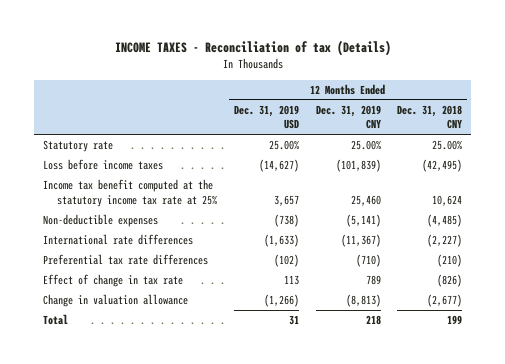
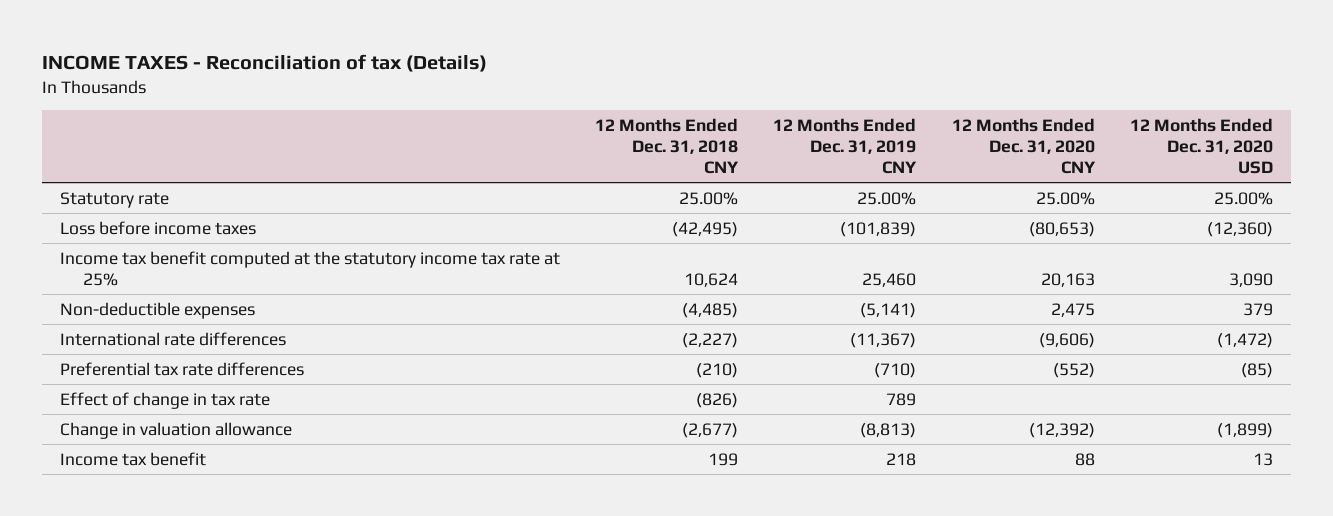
- | 12 Months Ended Dec. 31, 2019 USD | 12 Months Ended Dec. 31, 2019 CNY | 12 Months Ended Dec. 31, 2018 CNY
+ | 12 Months Ended Dec. 31, 2018 CNY | 12 Months Ended Dec. 31, 2019 CNY | 12 Months Ended Dec. 31, 2020 CNY | 12 Months Ended Dec. 31, 2020 USD
- Total | 31 | 218 | 199
+ Income tax benefit | 199 | 218 | 88 | 13

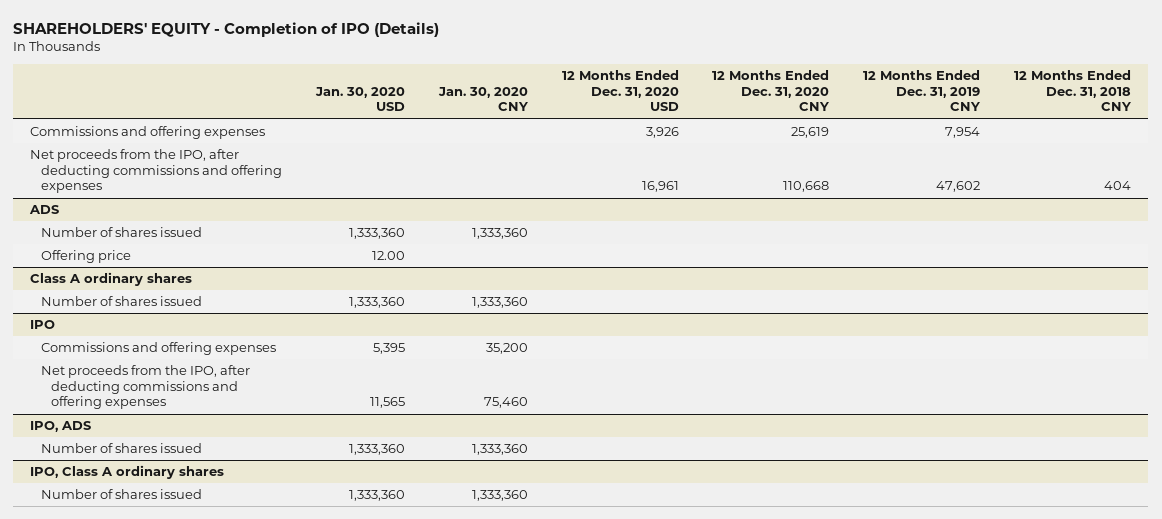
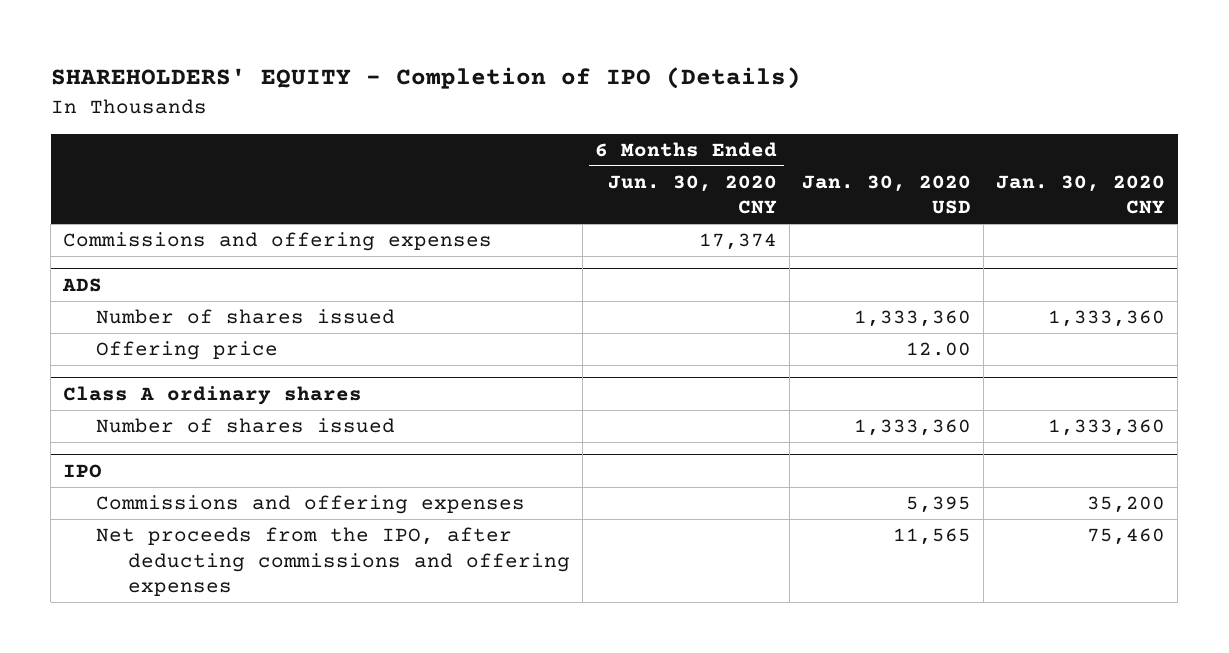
- | Jan. 30, 2020 USD | Jan. 30, 2020 CNY | 12 Months Ended Dec. 31, 2020 USD | 12 Months Ended Dec. 31, 2020 CNY | 12 Months Ended Dec. 31, 2019 CNY | 12 Months Ended Dec. 31, 2018 CNY
+ | 6 Months Ended Jun. 30, 2020 CNY | Jan. 30, 2020 USD | Jan. 30, 2020 CNY
- Net proceeds from the IPO, after deducting commissions and offering expenses | | | 16,961 | 110,668 | 47,602 | 404
- IPO, ADS
- Number of shares issued | 1,333,360 | 1,333,360 | | | |
- IPO, Class A ordinary shares
- Number of shares issued | 1,333,360 | 1,333,360 | | | |

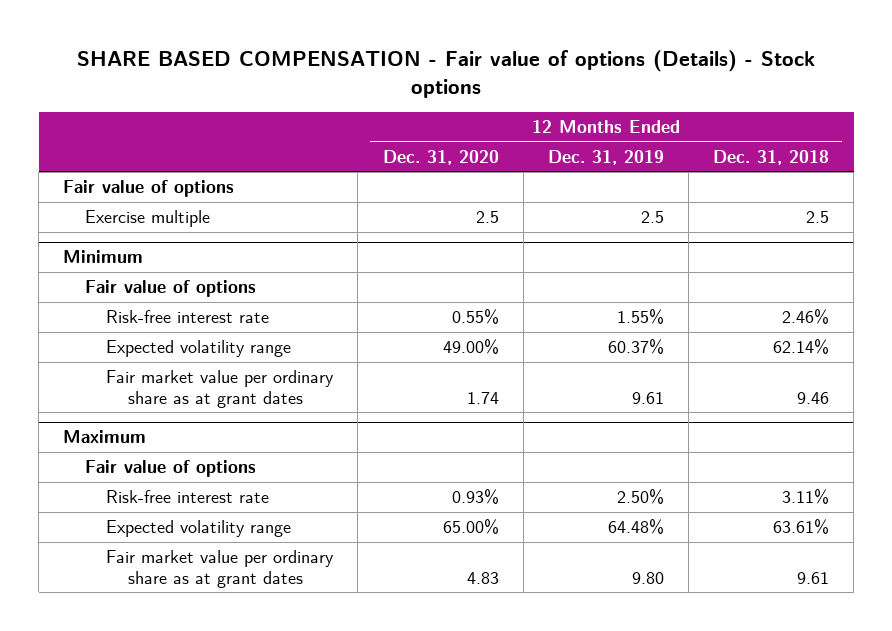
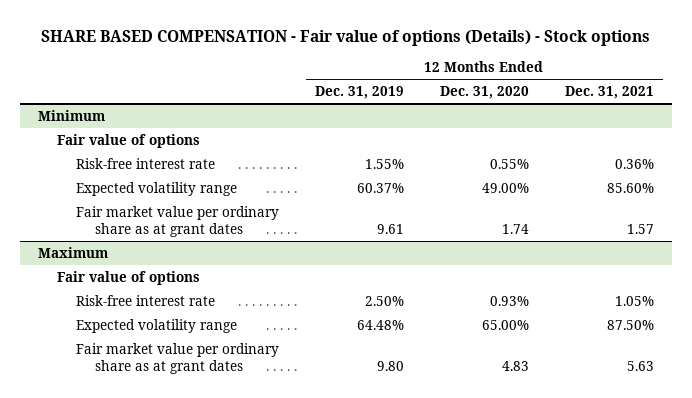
- | 12 Months Ended Dec. 31, 2020 | 12 Months Ended Dec. 31, 2019 | 12 Months Ended Dec. 31, 2018
+ | 12 Months Ended Dec. 31, 2019 | 12 Months Ended Dec. 31, 2020 | 12 Months Ended Dec. 31, 2021
- Fair value of options
- Exercise multiple | 2.5 | 2.5 | 2.5

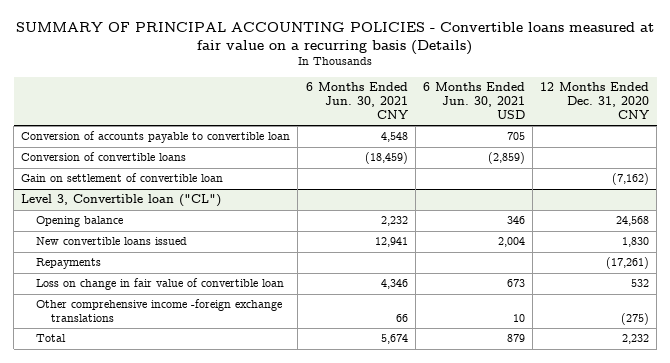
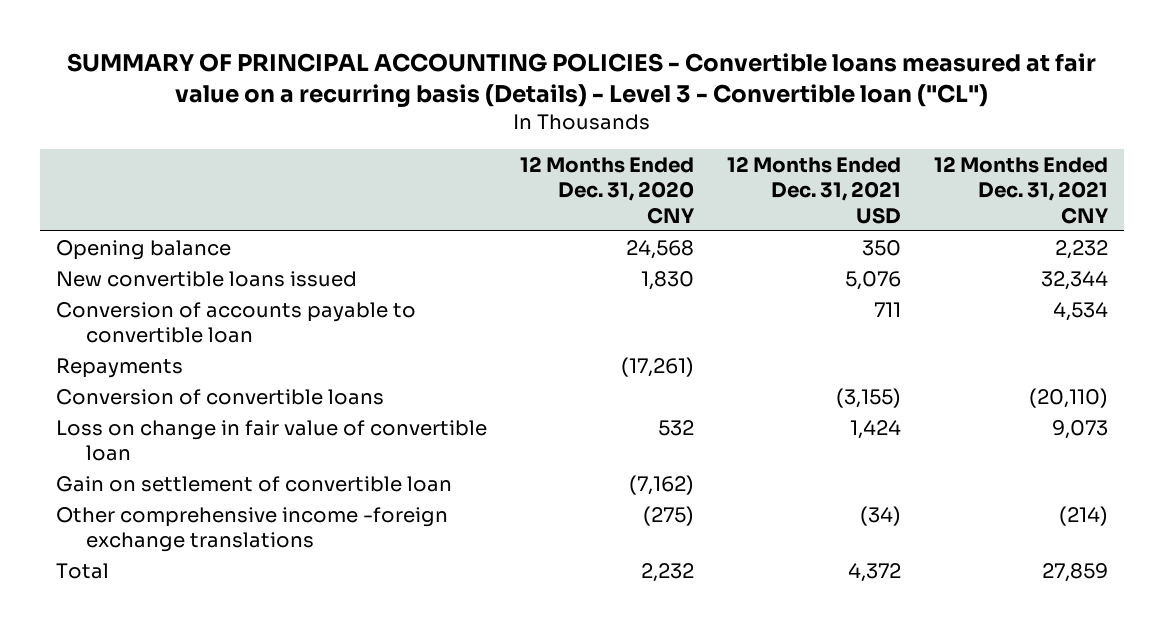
- SUMMARY OF PRINCIPAL ACCOUNTING POLICIES - Convertible loans measured at fair value on a recurring basis (Details)
+ SUMMARY OF PRINCIPAL ACCOUNTING POLICIES - Convertible loans measured at fair value on a recurring basis (Details) - Level 3 - Convertible loan ("CL")
- | 6 Months Ended Jun. 30, 2021 CNY | 6 Months Ended Jun. 30, 2021 USD | 12 Months Ended Dec. 31, 2020 CNY
+ | 12 Months Ended Dec. 31, 2020 CNY | 12 Months Ended Dec. 31, 2021 USD | 12 Months Ended Dec. 31, 2021 CNY
- Level 3, Convertible loan ("CL")
moved down: Conversion of accounts payable to convertible loan | | 711 | 4,534
moved down: Conversion of convertible loans | | (3,155) | (20,110)
moved down: Gain on settlement of convertible loan | (7,162) | |

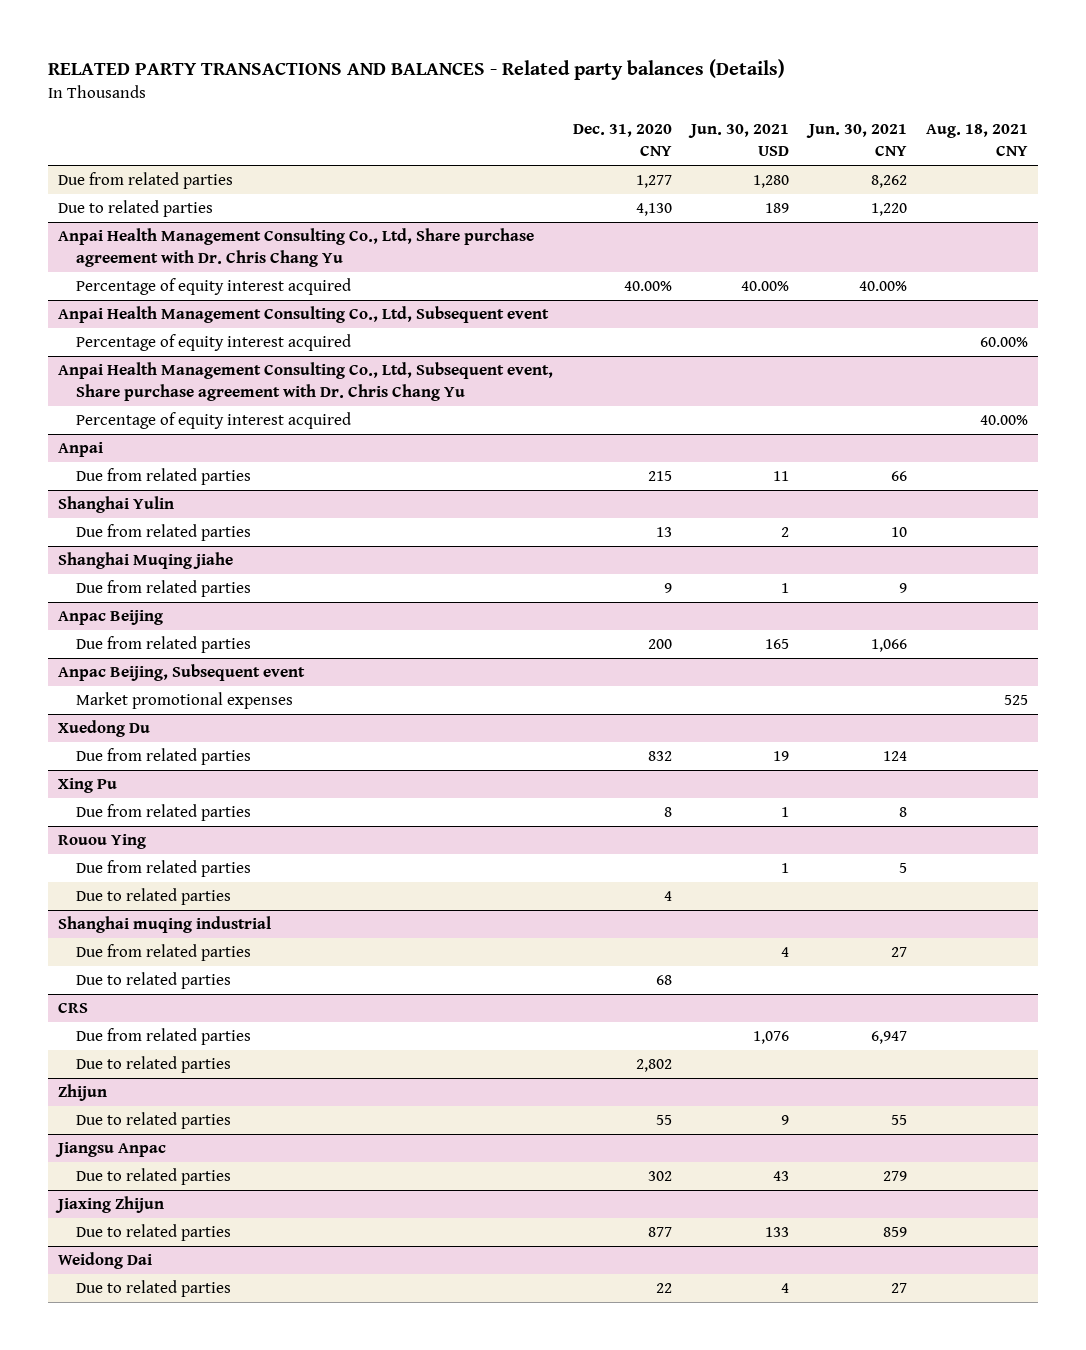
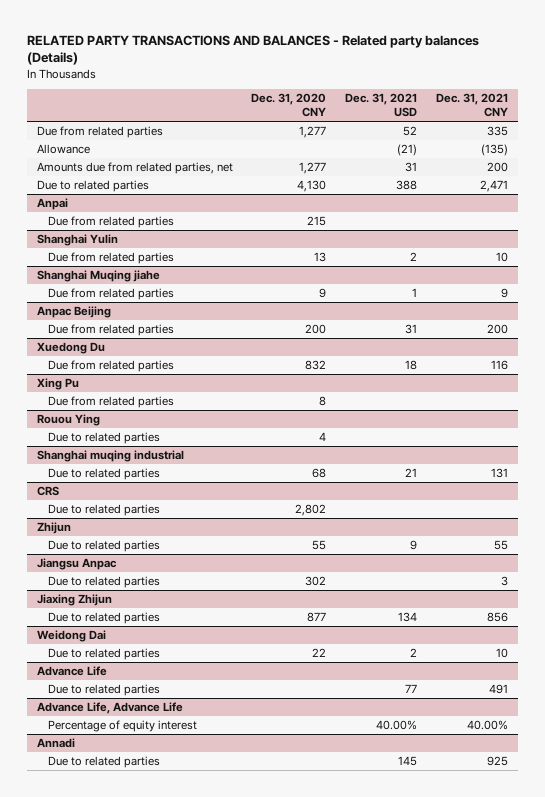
- | Dec. 31, 2020 CNY | Jun. 30, 2021 USD | Jun. 30, 2021 CNY | Aug. 18, 2021 CNY
+ | Dec. 31, 2020 CNY | Dec. 31, 2021 USD | Dec. 31, 2021 CNY
+ Allowance | | (21) | (135)
+ Amounts due from related parties, net | 1,277 | 31 | 200
- Anpai Health Management Consulting Co., Ltd, Share purchase agreement with Dr. Chris Chang Yu
- Percentage of equity interest acquired | 40.00% | 40.00% | 40.00% |
- Anpai Health Management Consulting Co., Ltd, Subsequent event
- Percentage of equity interest acquired | | | | 60.00%
- Anpai Health Management Consulting Co., Ltd, Subsequent event, Share purchase agreement with Dr. Chris Chang Yu
- Percentage of equity interest acquired | | | | 40.00%
- Anpac Beijing, Subsequent event
- Market promotional expenses | | | | 525
@ Rouou Ying
- Due from related parties | | 1 | 5 |
@ Shanghai muqing industrial
- Due from related parties | | 4 | 27 |
@ CRS
- Due from related parties | | 1,076 | 6,947 |
+ Advance Life
+ Due to related parties | | 77 | 491
+ Advance Life, Advance Life
+ Percentage of equity interest | | 40.00% | 40.00%
+ Annadi
+ Due to related parties | | 145 | 925

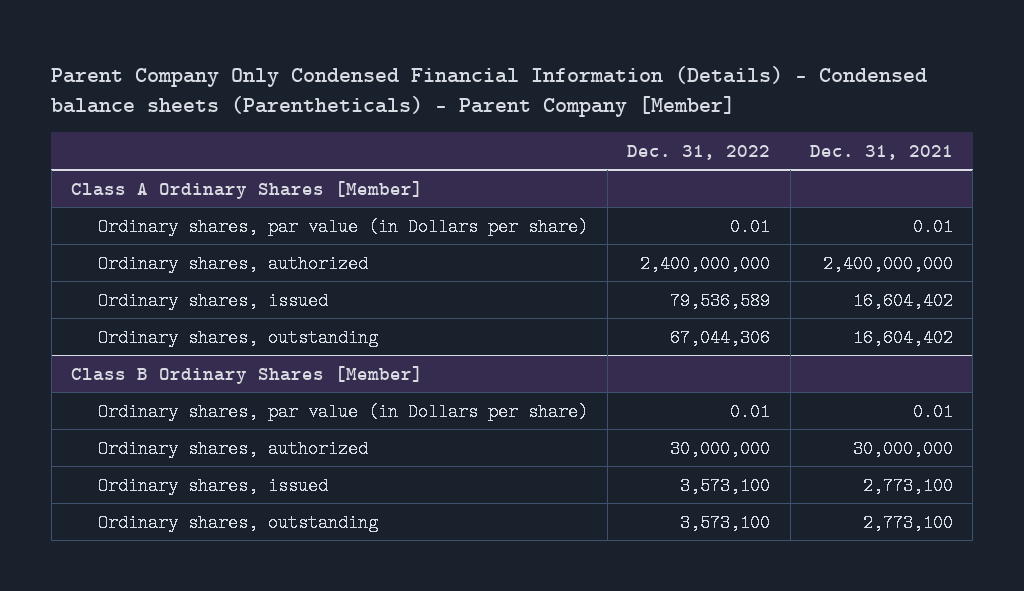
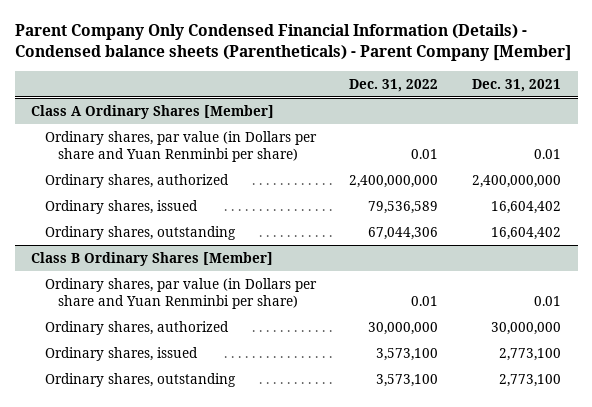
@ Class A Ordinary Shares [Member]
- Ordinary shares, par value (in Dollars per share) | 0.01 | 0.01
+ Ordinary shares, par value (in Dollars per share and Yuan Renminbi per share) | 0.01 | 0.01
@ Class B Ordinary Shares [Member]
- Ordinary shares, par value (in Dollars per share) | 0.01 | 0.01
+ Ordinary shares, par value (in Dollars per share and Yuan Renminbi per share) | 0.01 | 0.01

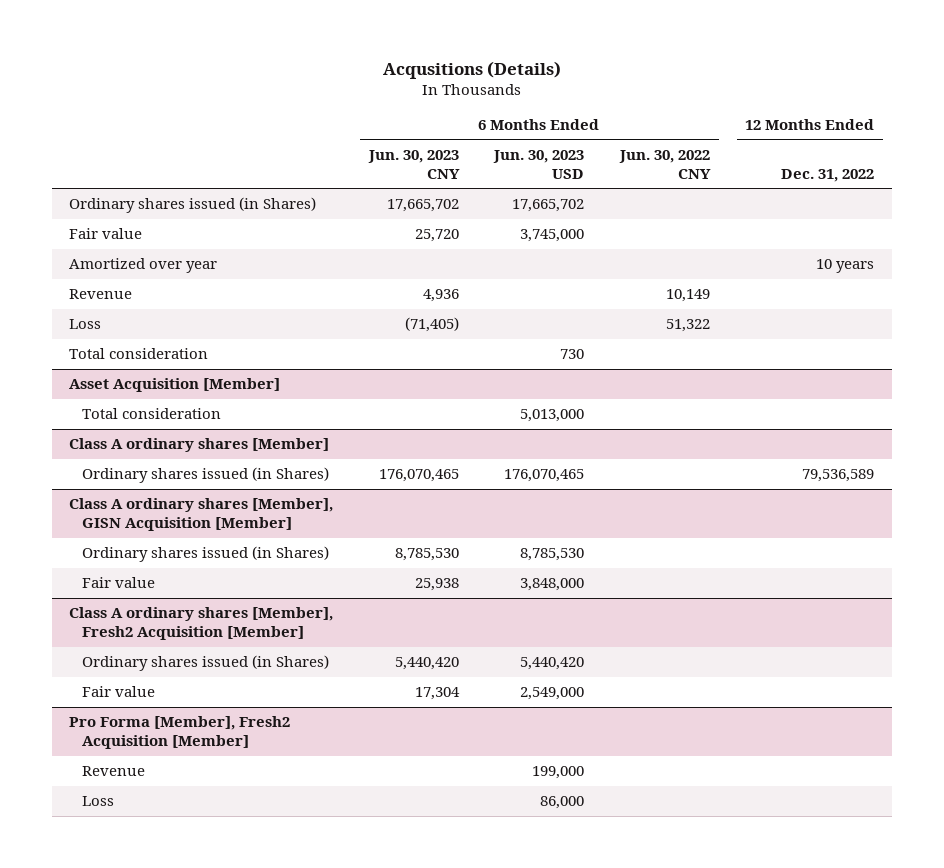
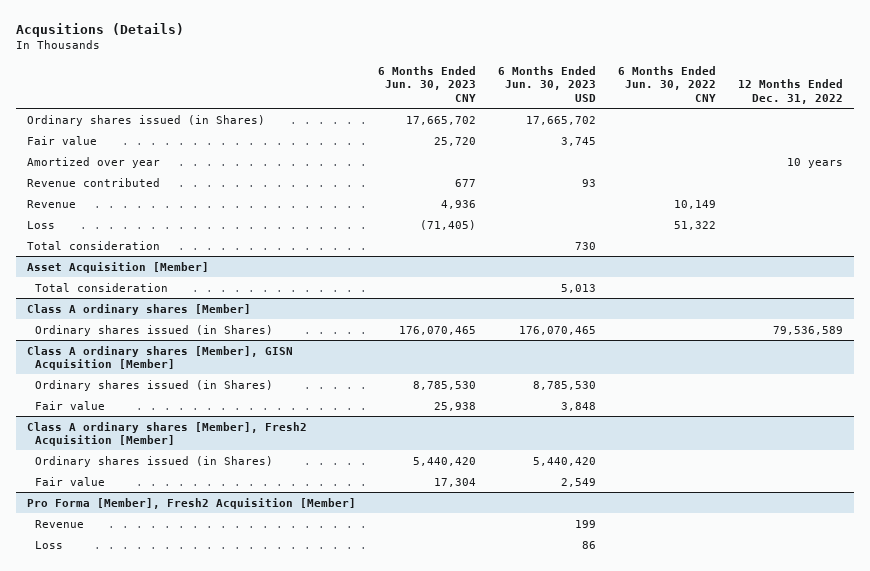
- Fair value | 25,720 | 3,745,000 | |
+ Fair value | 25,720 | 3,745 | |
+ Revenue contributed | 677 | 93 | |
@ Asset Acquisition [Member]
- Total consideration | | 5,013,000 | |
+ Total consideration | | 5,013 | |
@ Class A ordinary shares [Member], GISN Acquisition [Member]
- Fair value | 25,938 | 3,848,000 | |
+ Fair value | 25,938 | 3,848 | |
@ Class A ordinary shares [Member], Fresh2 Acquisition [Member]
- Fair value | 17,304 | 2,549,000 | |
+ Fair value | 17,304 | 2,549 | |
@ Pro Forma [Member], Fresh2 Acquisition [Member]
- Revenue | | 199,000 | |
- Loss | | 86,000 | |
+ Revenue | | 199 | |
+ Loss | | 86 | |

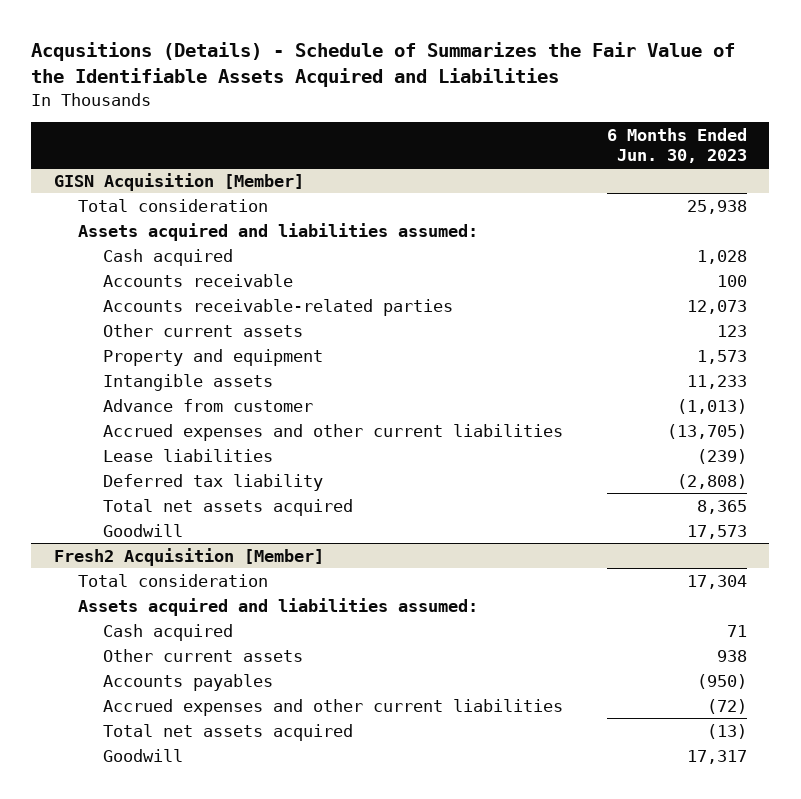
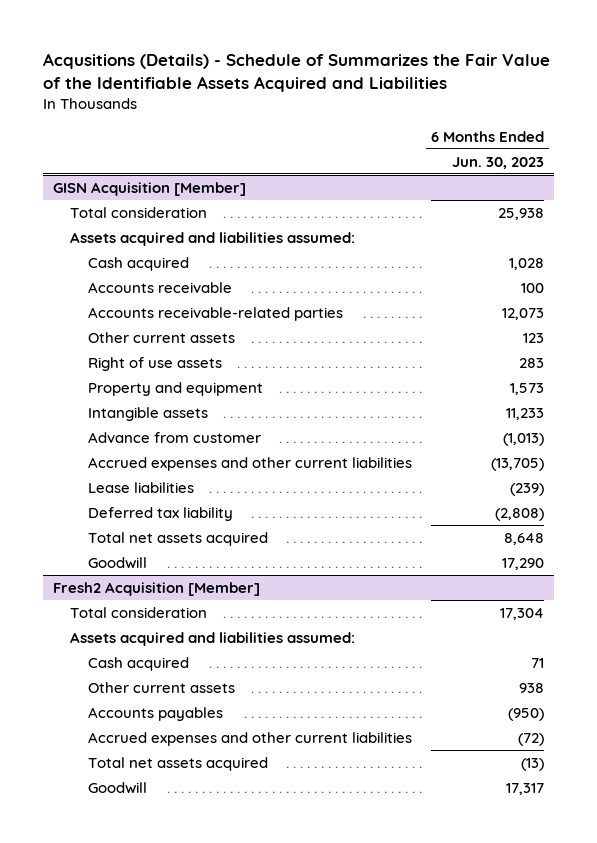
@ GISN Acquisition [Member]
+ Right of use assets | 283
- Total net assets acquired | 8,365
- Goodwill | 17,573
+ Total net assets acquired | 8,648
+ Goodwill | 17,290

